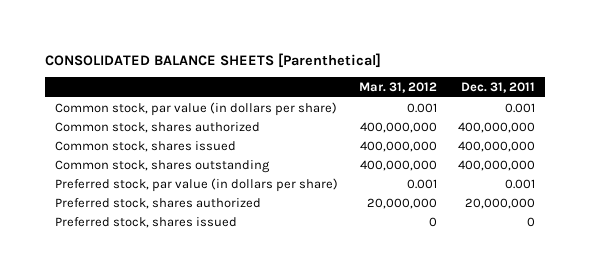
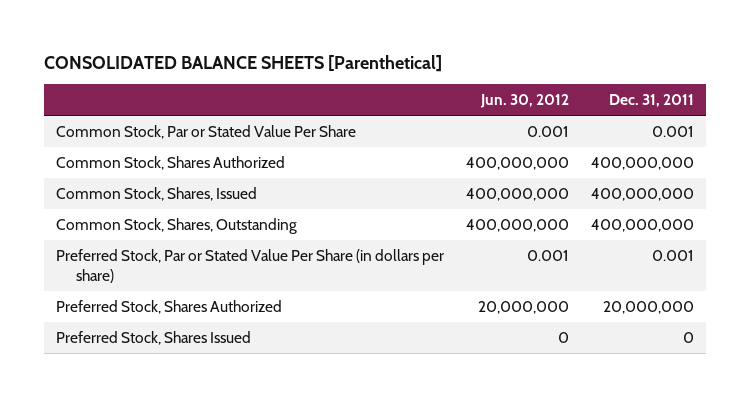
- | Mar. 31, 2012 | Dec. 31, 2011
+ | Jun. 30, 2012 | Dec. 31, 2011
- Common stock, par value (in dollars per share) | 0.001 | 0.001
- Common stock, shares authorized | 400,000,000 | 400,000,000
- Common stock, shares issued | 400,000,000 | 400,000,000
- Common stock, shares outstanding | 400,000,000 | 400,000,000
- Preferred stock, par value (in dollars per share) | 0.001 | 0.001
- Preferred stock, shares authorized | 20,000,000 | 20,000,000
- Preferred stock, shares issued | 0 | 0
+ Common Stock, Par or Stated Value Per Share | 0.001 | 0.001
+ Common Stock, Shares Authorized | 400,000,000 | 400,000,000
+ Common Stock, Shares, Issued | 400,000,000 | 400,000,000
+ Common Stock, Shares, Outstanding | 400,000,000 | 400,000,000
+ Preferred Stock, Par or Stated Value Per Share (in dollars per share) | 0.001 | 0.001
+ Preferred Stock, Shares Authorized | 20,000,000 | 20,000,000
+ Preferred Stock, Shares Issued | 0 | 0

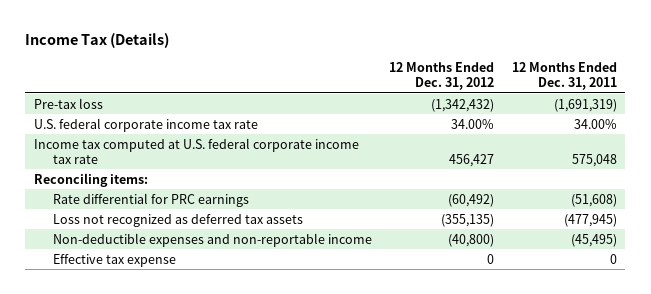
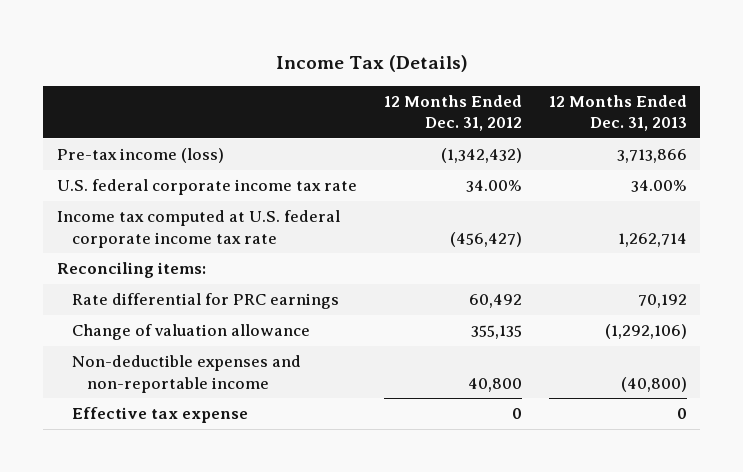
- | 12 Months Ended Dec. 31, 2012 | 12 Months Ended Dec. 31, 2011
+ | 12 Months Ended Dec. 31, 2012 | 12 Months Ended Dec. 31, 2013
- Pre-tax loss | (1,342,432) | (1,691,319)
+ Pre-tax income (loss) | (1,342,432) | 3,713,866
- Income tax computed at U.S. federal corporate income tax rate | 456,427 | 575,048
+ Income tax computed at U.S. federal corporate income tax rate | (456,427) | 1,262,714
- Rate differential for PRC earnings | (60,492) | (51,608)
- Loss not recognized as deferred tax assets | (355,135) | (477,945)
- Non-deductible expenses and non-reportable income | (40,800) | (45,495)
+ Rate differential for PRC earnings | 60,492 | 70,192
+ Change of valuation allowance | 355,135 | (1,292,106)
+ Non-deductible expenses and non-reportable income | 40,800 | (40,800)

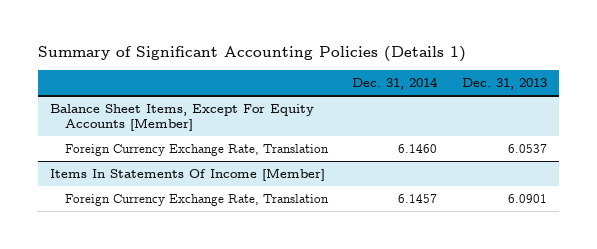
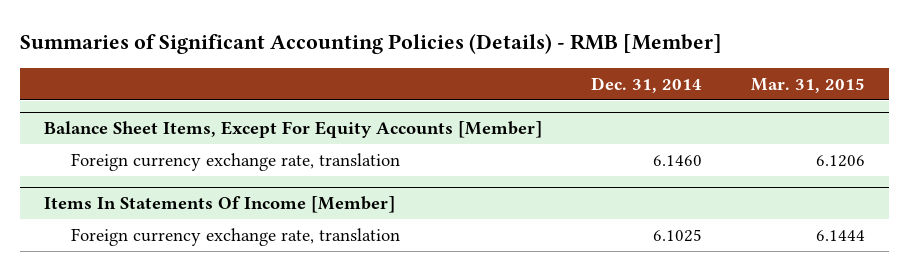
- Summary of Significant Accounting Policies (Details 1)
+ Summaries of Significant Accounting Policies (Details) - RMB [Member]
- | Dec. 31, 2014 | Dec. 31, 2013
+ | Dec. 31, 2014 | Mar. 31, 2015
@ Balance Sheet Items, Except For Equity Accounts [Member]
- Foreign Currency Exchange Rate, Translation | 6.1460 | 6.0537
+ Foreign currency exchange rate, translation | 6.1460 | 6.1206
@ Items In Statements Of Income [Member]
- Foreign Currency Exchange Rate, Translation | 6.1457 | 6.0901
+ Foreign currency exchange rate, translation | 6.1025 | 6.1444

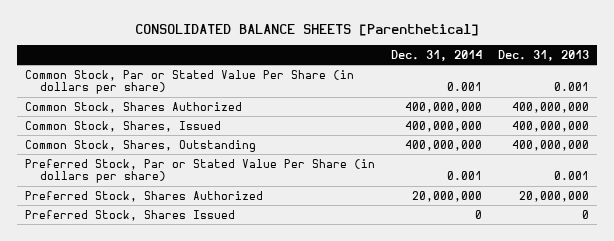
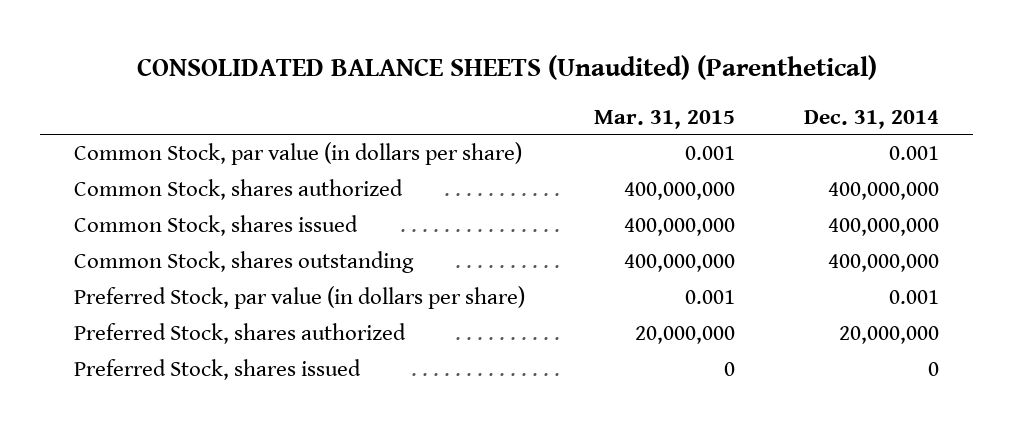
- CONSOLIDATED BALANCE SHEETS [Parenthetical]
+ CONSOLIDATED BALANCE SHEETS (Unaudited) (Parenthetical)
- | Dec. 31, 2014 | Dec. 31, 2013
+ | Mar. 31, 2015 | Dec. 31, 2014
- Common Stock, Par or Stated Value Per Share (in dollars per share) | 0.001 | 0.001
- Common Stock, Shares Authorized | 400,000,000 | 400,000,000
- Common Stock, Shares, Issued | 400,000,000 | 400,000,000
- Common Stock, Shares, Outstanding | 400,000,000 | 400,000,000
- Preferred Stock, Par or Stated Value Per Share (in dollars per share) | 0.001 | 0.001
- Preferred Stock, Shares Authorized | 20,000,000 | 20,000,000
- Preferred Stock, Shares Issued | 0 | 0
+ Common Stock, par value (in dollars per share) | 0.001 | 0.001
+ Common Stock, shares authorized | 400,000,000 | 400,000,000
+ Common Stock, shares issued | 400,000,000 | 400,000,000
+ Common Stock, shares outstanding | 400,000,000 | 400,000,000
+ Preferred Stock, par value (in dollars per share) | 0.001 | 0.001
+ Preferred Stock, shares authorized | 20,000,000 | 20,000,000
+ Preferred Stock, shares issued | 0 | 0

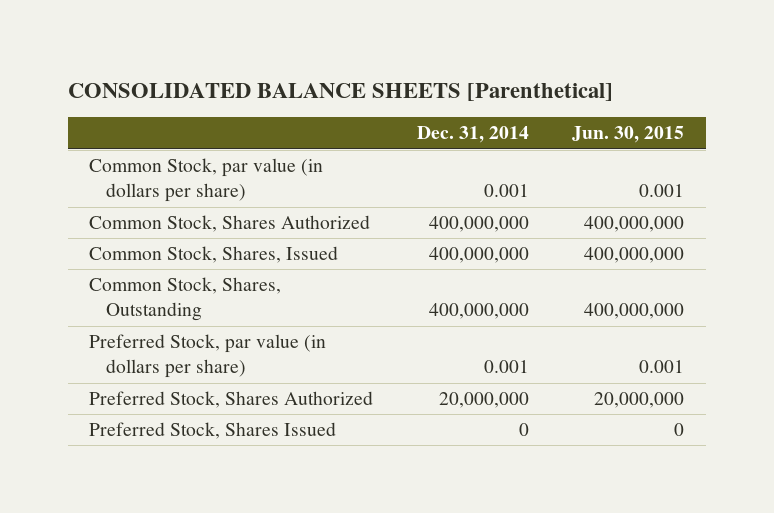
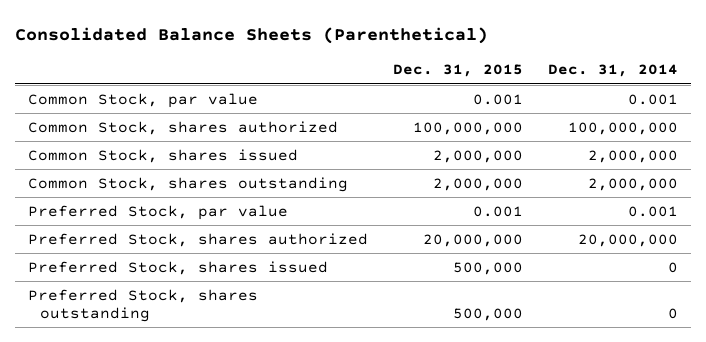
- CONSOLIDATED BALANCE SHEETS [Parenthetical]
+ Consolidated Balance Sheets (Parenthetical)
- | Dec. 31, 2014 | Jun. 30, 2015
+ | Dec. 31, 2015 | Dec. 31, 2014
- Common Stock, par value (in dollars per share) | 0.001 | 0.001
- Common Stock, Shares Authorized | 400,000,000 | 400,000,000
- Common Stock, Shares, Issued | 400,000,000 | 400,000,000
- Common Stock, Shares, Outstanding | 400,000,000 | 400,000,000
- Preferred Stock, par value (in dollars per share) | 0.001 | 0.001
- Preferred Stock, Shares Authorized | 20,000,000 | 20,000,000
- Preferred Stock, Shares Issued | 0 | 0
+ Common Stock, par value | 0.001 | 0.001
+ Common Stock, shares authorized | 100,000,000 | 100,000,000
+ Common Stock, shares issued | 2,000,000 | 2,000,000
+ Common Stock, shares outstanding | 2,000,000 | 2,000,000
+ Preferred Stock, par value | 0.001 | 0.001
+ Preferred Stock, shares authorized | 20,000,000 | 20,000,000
+ Preferred Stock, shares issued | 500,000 | 0
+ Preferred Stock, shares outstanding | 500,000 | 0

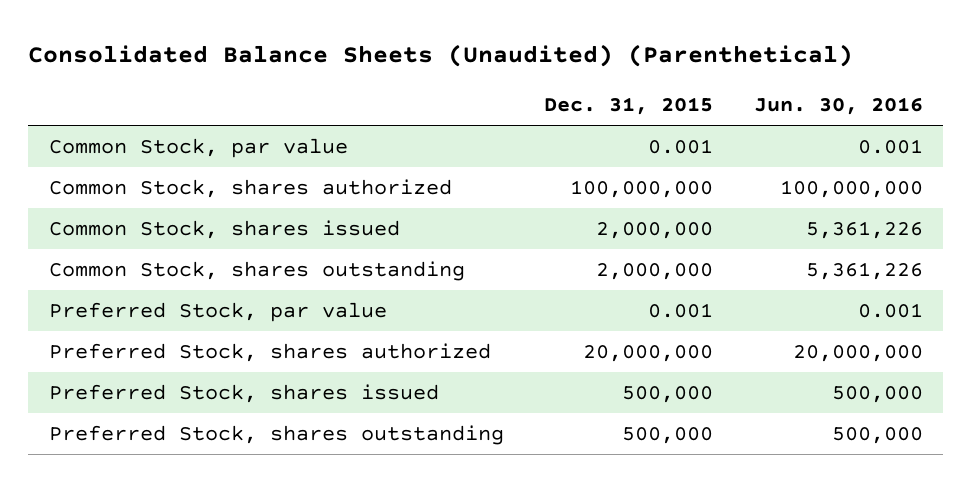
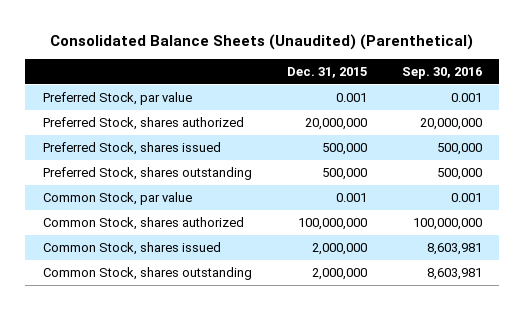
- | Dec. 31, 2015 | Jun. 30, 2016
+ | Dec. 31, 2015 | Sep. 30, 2016
moved down: Common Stock, par value | 0.001 | 0.001
moved down: Common Stock, shares authorized | 100,000,000 | 100,000,000
moved down: Common Stock, shares issued | 2,000,000 | 8,603,981
moved down: Common Stock, shares outstanding | 2,000,000 | 8,603,981

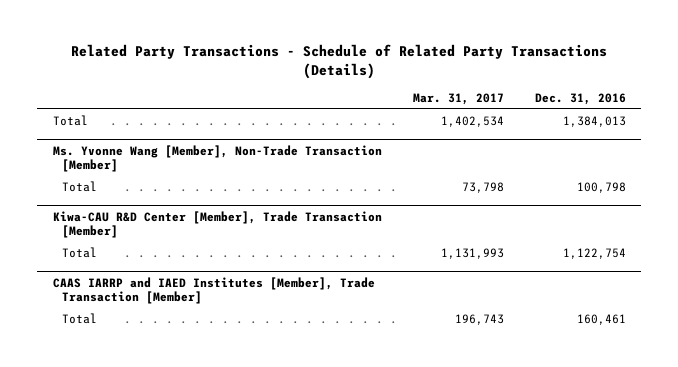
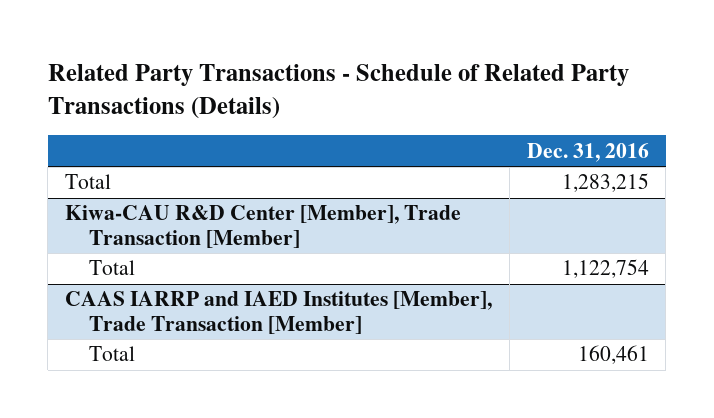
- | Mar. 31, 2017 | Dec. 31, 2016
+ | Dec. 31, 2016
- Total | 1,402,534 | 1,384,013
- Ms. Yvonne Wang [Member], Non-Trade Transaction [Member]
- Total | 73,798 | 100,798
+ Total | 1,283,215

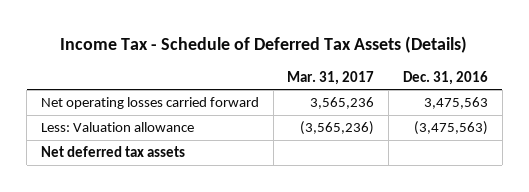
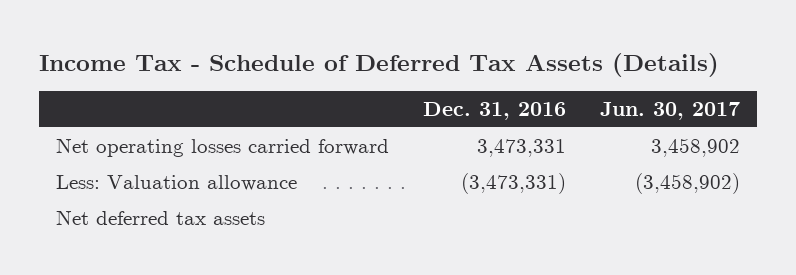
- | Mar. 31, 2017 | Dec. 31, 2016
+ | Dec. 31, 2016 | Jun. 30, 2017
- Net operating losses carried forward | 3,565,236 | 3,475,563
- Less: Valuation allowance | (3,565,236) | (3,475,563)
+ Net operating losses carried forward | 3,473,331 | 3,458,902
+ Less: Valuation allowance | (3,473,331) | (3,458,902)

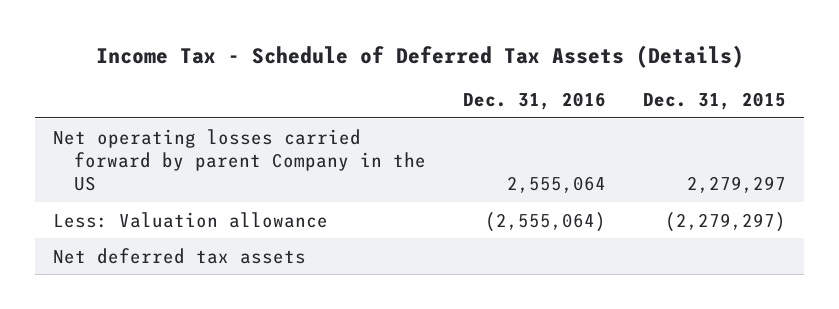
- | Dec. 31, 2016 | Jun. 30, 2017
+ | Dec. 31, 2016 | Dec. 31, 2015
- Net operating losses carried forward | 3,473,331 | 3,458,902
- Less: Valuation allowance | (3,473,331) | (3,458,902)
+ Net operating losses carried forward by parent Company in the US | 2,555,064 | 2,279,297
+ Less: Valuation allowance | (2,555,064) | (2,279,297)

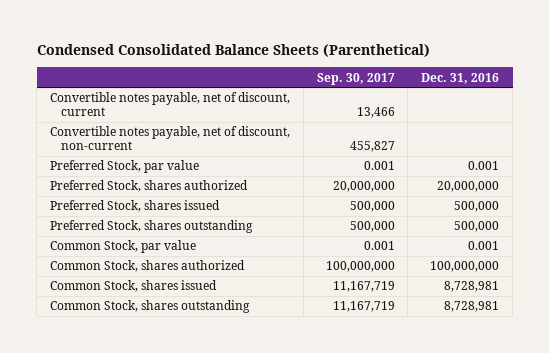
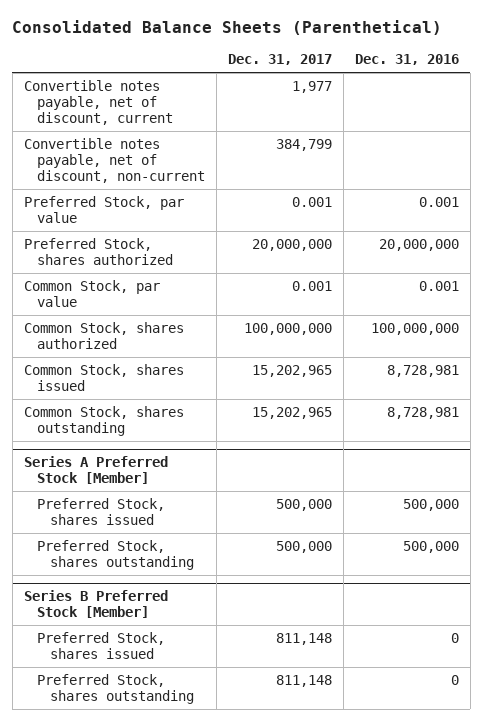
- Condensed Consolidated Balance Sheets (Parenthetical)
+ Consolidated Balance Sheets (Parenthetical)
- | Sep. 30, 2017 | Dec. 31, 2016
+ | Dec. 31, 2017 | Dec. 31, 2016
- Preferred Stock, shares issued | 500,000 | 500,000
- Preferred Stock, shares outstanding | 500,000 | 500,000
+ Series A Preferred Stock [Member]
+ Preferred Stock, shares issued | 500,000 | 500,000
+ Preferred Stock, shares outstanding | 500,000 | 500,000
+ Series B Preferred Stock [Member]
+ Preferred Stock, shares issued | 811,148 | 0
+ Preferred Stock, shares outstanding | 811,148 | 0

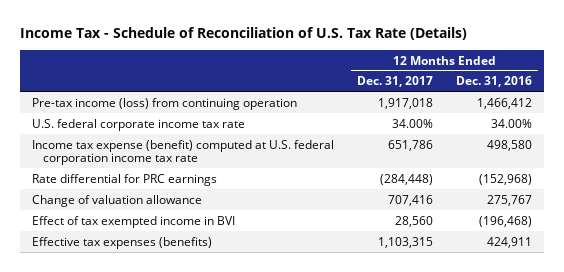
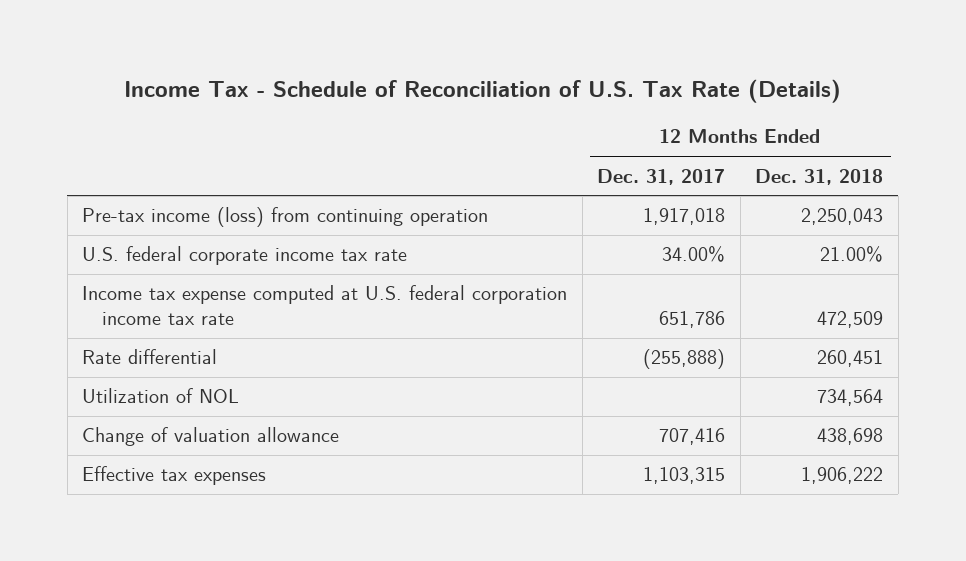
- | 12 Months Ended Dec. 31, 2017 | 12 Months Ended Dec. 31, 2016
+ | 12 Months Ended Dec. 31, 2017 | 12 Months Ended Dec. 31, 2018
- Income tax expense (benefit) computed at U.S. federal corporation income tax rate | 651,786 | 498,580
- Rate differential for PRC earnings | (284,448) | (152,968)
+ Income tax expense computed at U.S. federal corporation income tax rate | 651,786 | 472,509
+ Rate differential | (255,888) | 260,451
+ Utilization of NOL | | 734,564
- Effect of tax exempted income in BVI | 28,560 | (196,468)
- Effective tax expenses (benefits) | 1,103,315 | 424,911
+ Effective tax expenses | 1,103,315 | 1,906,222

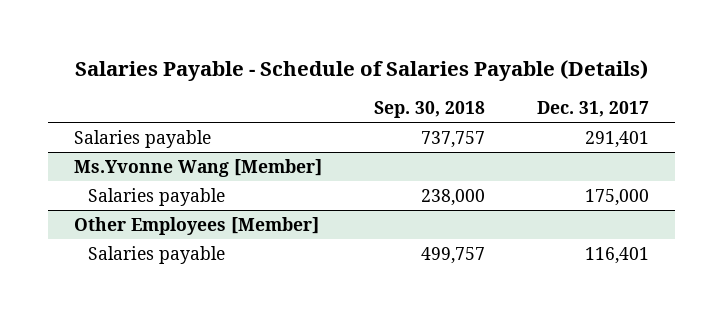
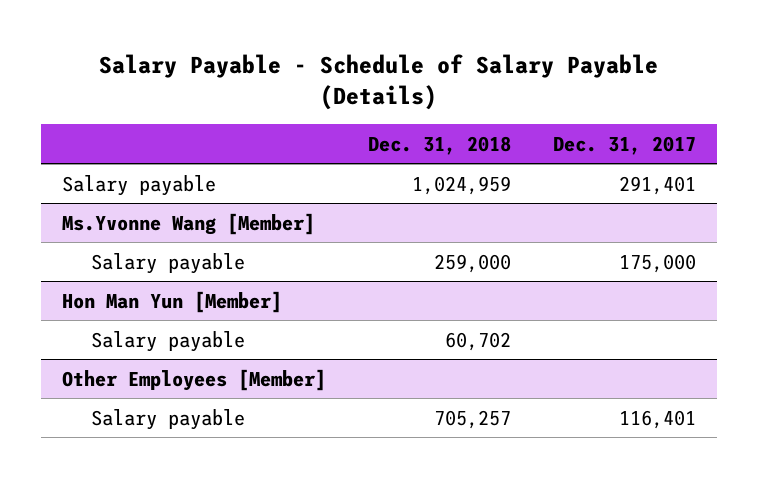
- Salaries Payable - Schedule of Salaries Payable (Details)
+ Salary Payable - Schedule of Salary Payable (Details)
- | Sep. 30, 2018 | Dec. 31, 2017
+ | Dec. 31, 2018 | Dec. 31, 2017
- Salaries payable | 737,757 | 291,401
+ Salary payable | 1,024,959 | 291,401
@ Ms.Yvonne Wang [Member]
- Salaries payable | 238,000 | 175,000
+ Salary payable | 259,000 | 175,000
+ Hon Man Yun [Member]
+ Salary payable | 60,702 |
@ Other Employees [Member]
- Salaries payable | 499,757 | 116,401
+ Salary payable | 705,257 | 116,401

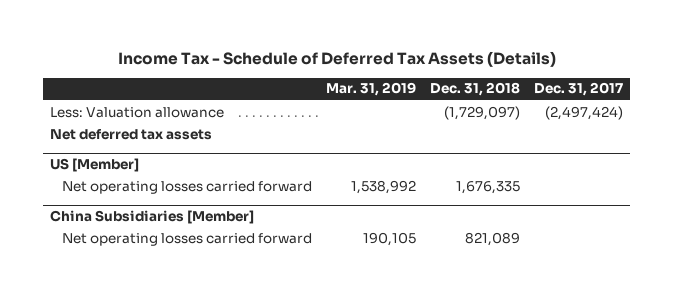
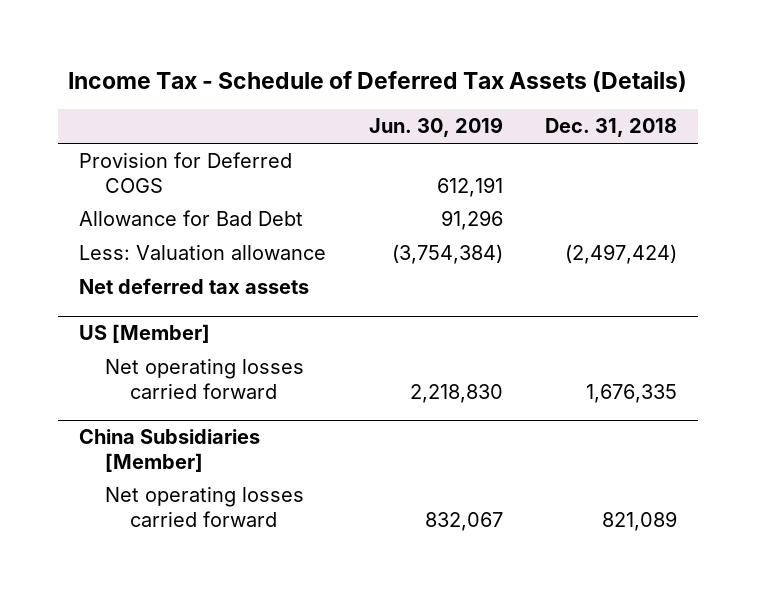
- | Mar. 31, 2019 | Dec. 31, 2018 | Dec. 31, 2017
+ | Jun. 30, 2019 | Dec. 31, 2018
- Less: Valuation allowance | | (1,729,097) | (2,497,424)
+ Provision for Deferred COGS | 612,191 |
+ Allowance for Bad Debt | 91,296 |
+ Less: Valuation allowance | (3,754,384) | (2,497,424)

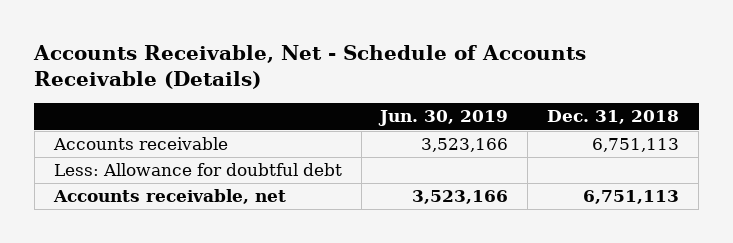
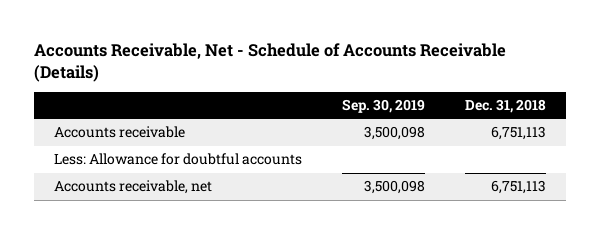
- | Jun. 30, 2019 | Dec. 31, 2018
+ | Sep. 30, 2019 | Dec. 31, 2018
- Less: Allowance for doubtful debt
+ Less: Allowance for doubtful accounts

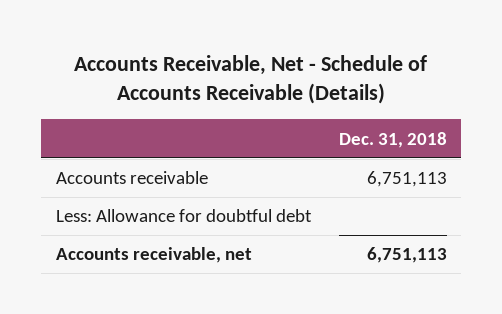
- | Sep. 30, 2019 | Dec. 31, 2018
+ | Dec. 31, 2018
- Less: Allowance for doubtful accounts
+ Less: Allowance for doubtful debt

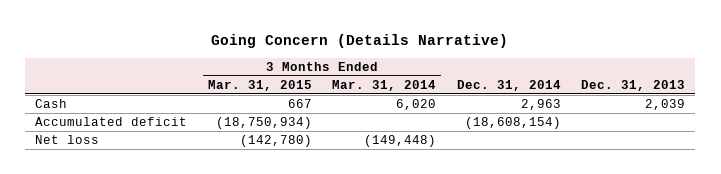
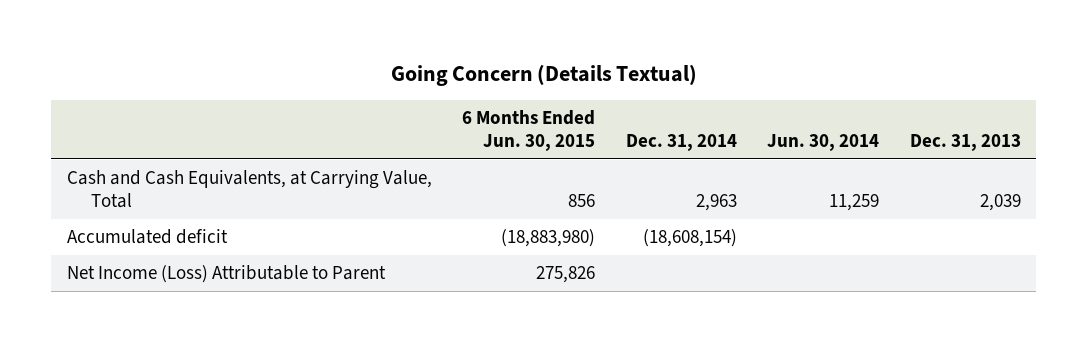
- Going Concern (Details Narrative)
+ Going Concern (Details Textual)
- | 3 Months Ended Mar. 31, 2015 | 3 Months Ended Mar. 31, 2014 | Dec. 31, 2014 | Dec. 31, 2013
+ | 6 Months Ended Jun. 30, 2015 | Dec. 31, 2014 | Jun. 30, 2014 | Dec. 31, 2013
- Cash | 667 | 6,020 | 2,963 | 2,039
+ Cash and Cash Equivalents, at Carrying Value, Total | 856 | 2,963 | 11,259 | 2,039
- Net loss | (142,780) | (149,448) | |
+ Net Income (Loss) Attributable to Parent | 275,826 | | |

